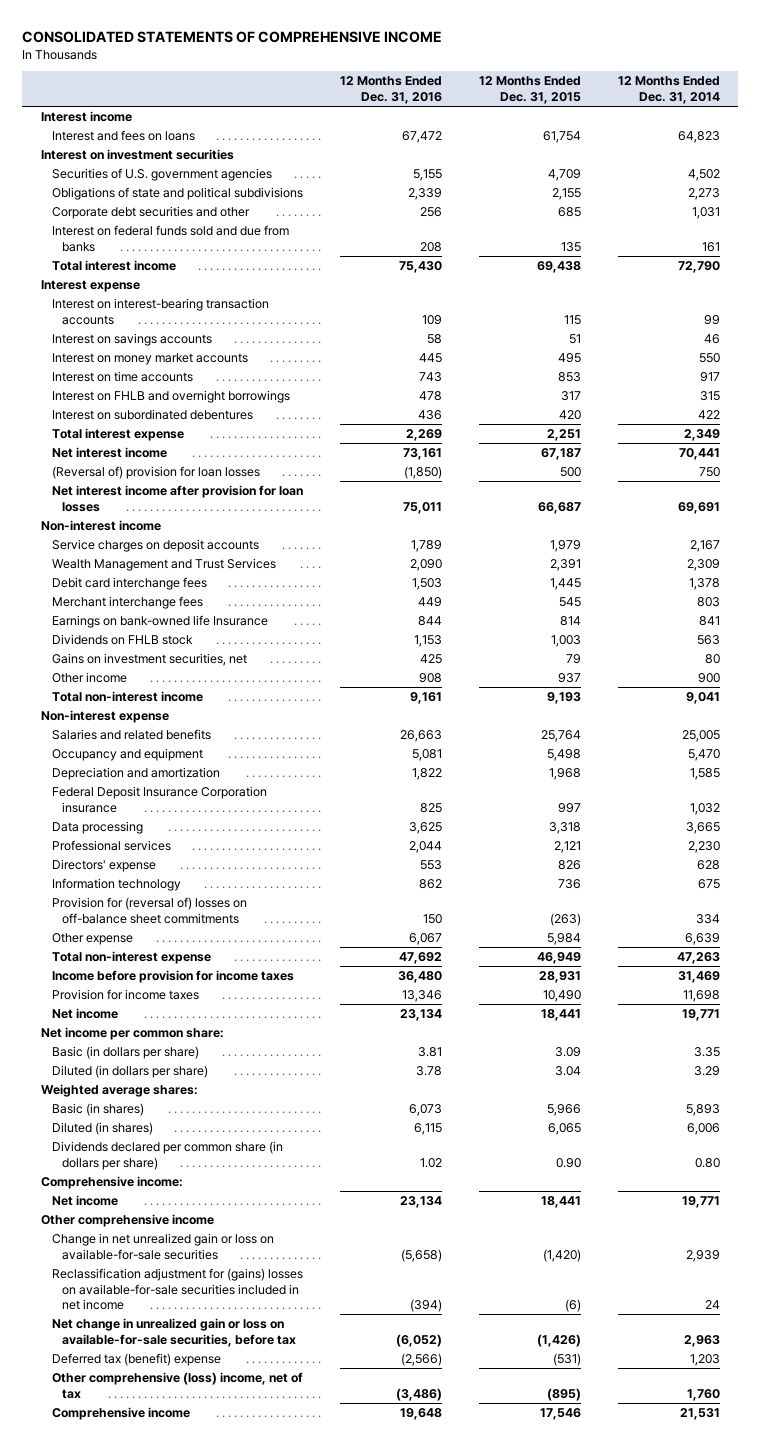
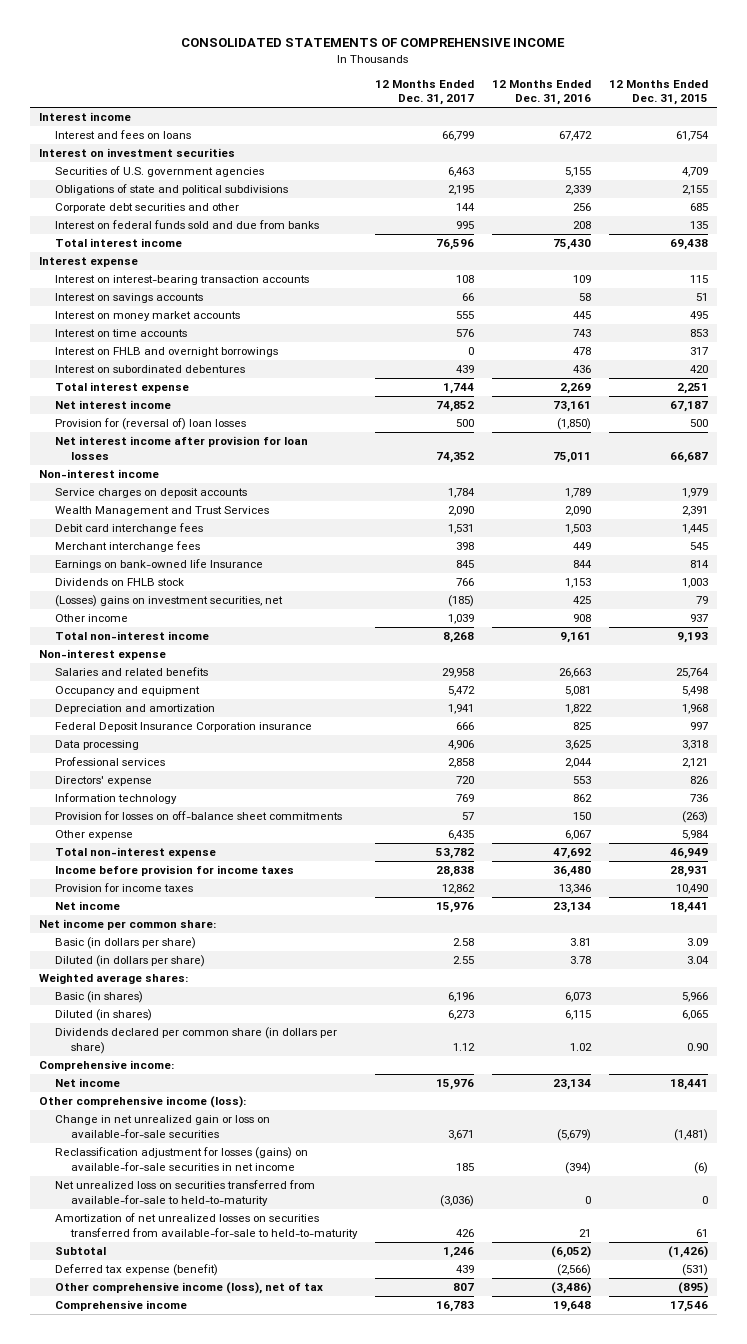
- | 12 Months Ended Dec. 31, 2016 | 12 Months Ended Dec. 31, 2015 | 12 Months Ended Dec. 31, 2014
+ | 12 Months Ended Dec. 31, 2017 | 12 Months Ended Dec. 31, 2016 | 12 Months Ended Dec. 31, 2015
- (Reversal of) provision for loan losses | (1,850) | 500 | 750
+ Provision for (reversal of) loan losses | 500 | (1,850) | 500
- Gains on investment securities, net | 425 | 79 | 80
+ (Losses) gains on investment securities, net | (185) | 425 | 79
- Provision for (reversal of) losses on off-balance sheet commitments | 150 | (263) | 334
+ Provision for losses on off-balance sheet commitments | 57 | 150 | (263)
- Other comprehensive income
- Change in net unrealized gain or loss on available-for-sale securities | (5,658) | (1,420) | 2,939
- Reclassification adjustment for (gains) losses on available-for-sale securities included in net income | (394) | (6) | 24
- Net change in unrealized gain or loss on available-for-sale securities, before tax | (6,052) | (1,426) | 2,963
- Deferred tax (benefit) expense | (2,566) | (531) | 1,203
- Other comprehensive (loss) income, net of tax | (3,486) | (895) | 1,760
+ Other comprehensive income (loss):
+ Change in net unrealized gain or loss on available-for-sale securities | 3,671 | (5,679) | (1,481)
+ Reclassification adjustment for losses (gains) on available-for-sale securities in net income | 185 | (394) | (6)
+ Net unrealized loss on securities transferred from available-for-sale to held-to-maturity | (3,036) | 0 | 0
+ Amortization of net unrealized losses on securities transferred from available-for-sale to held-to-maturity | 426 | 21 | 61
+ Subtotal | 1,246 | (6,052) | (1,426)
+ Deferred tax expense (benefit) | 439 | (2,566) | (531)
+ Other comprehensive income (loss), net of tax | 807 | (3,486) | (895)

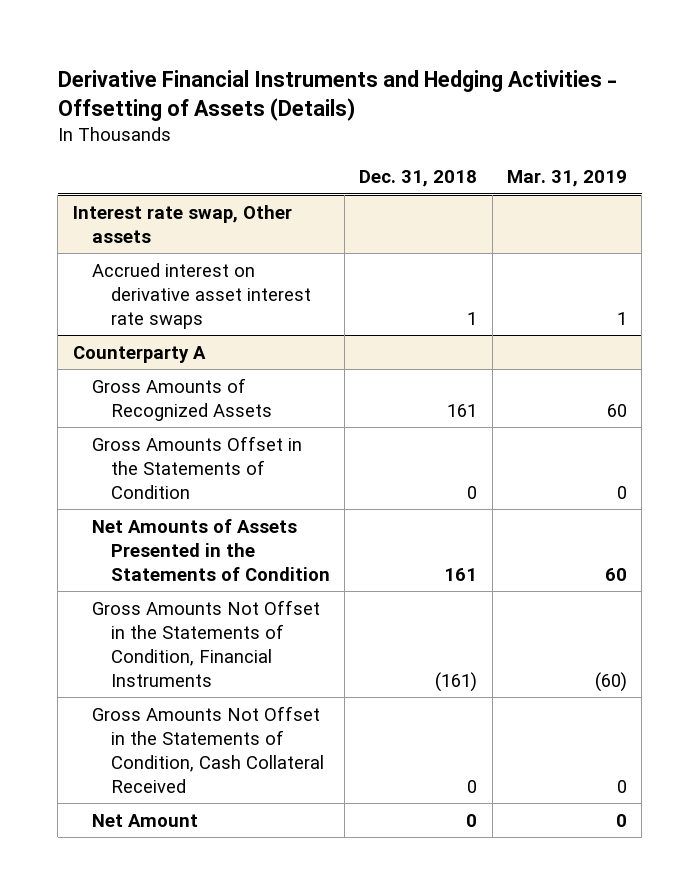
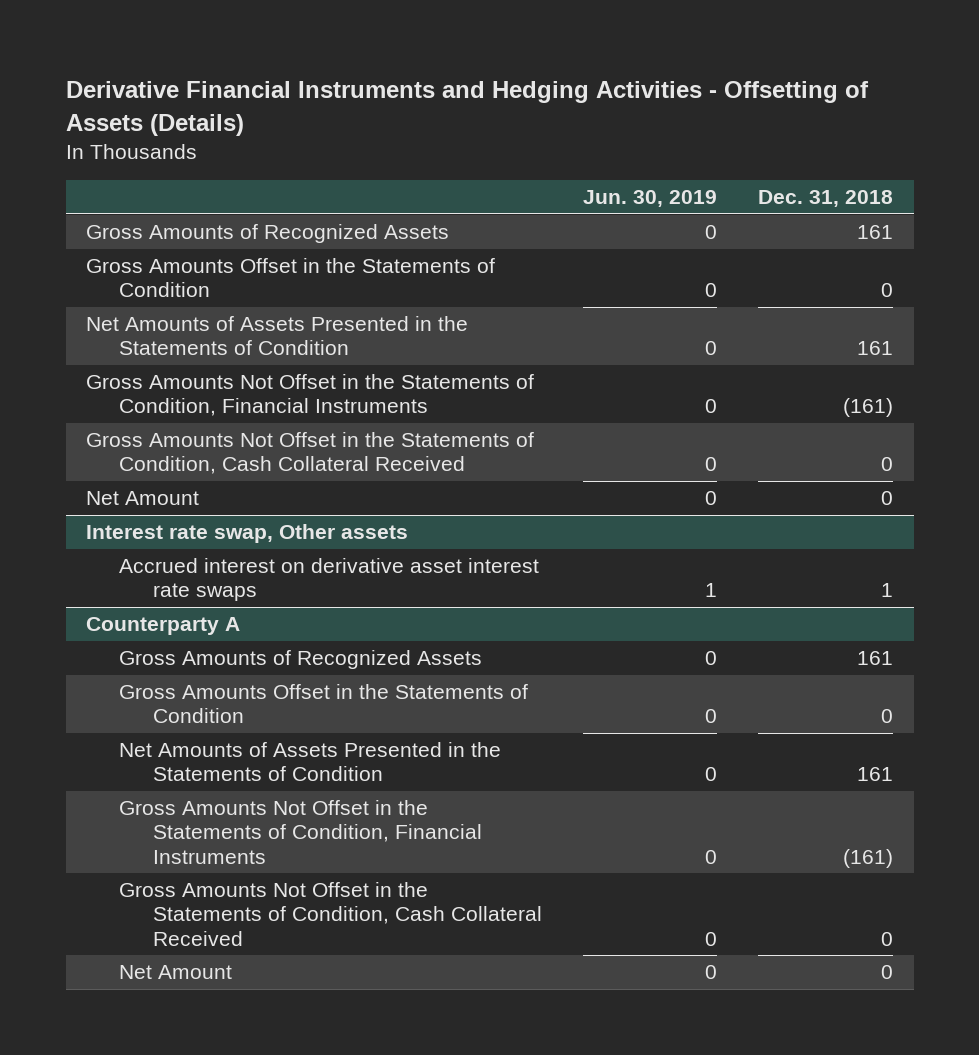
- | Dec. 31, 2018 | Mar. 31, 2019
+ | Jun. 30, 2019 | Dec. 31, 2018
+ Gross Amounts of Recognized Assets | 0 | 161
+ Gross Amounts Offset in the Statements of Condition | 0 | 0
+ Net Amounts of Assets Presented in the Statements of Condition | 0 | 161
+ Gross Amounts Not Offset in the Statements of Condition, Financial Instruments | 0 | (161)
+ Gross Amounts Not Offset in the Statements of Condition, Cash Collateral Received | 0 | 0
+ Net Amount | 0 | 0

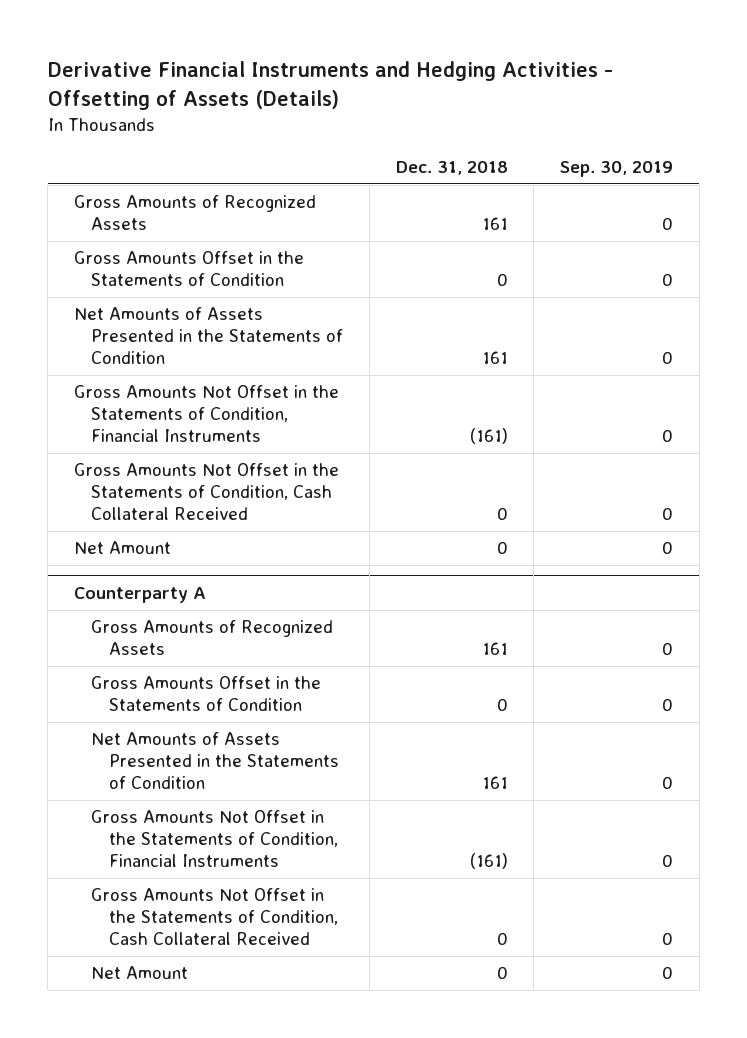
- | Jun. 30, 2019 | Dec. 31, 2018
+ | Dec. 31, 2018 | Sep. 30, 2019
- Interest rate swap, Other assets
- Accrued interest on derivative asset interest rate swaps | 1 | 1

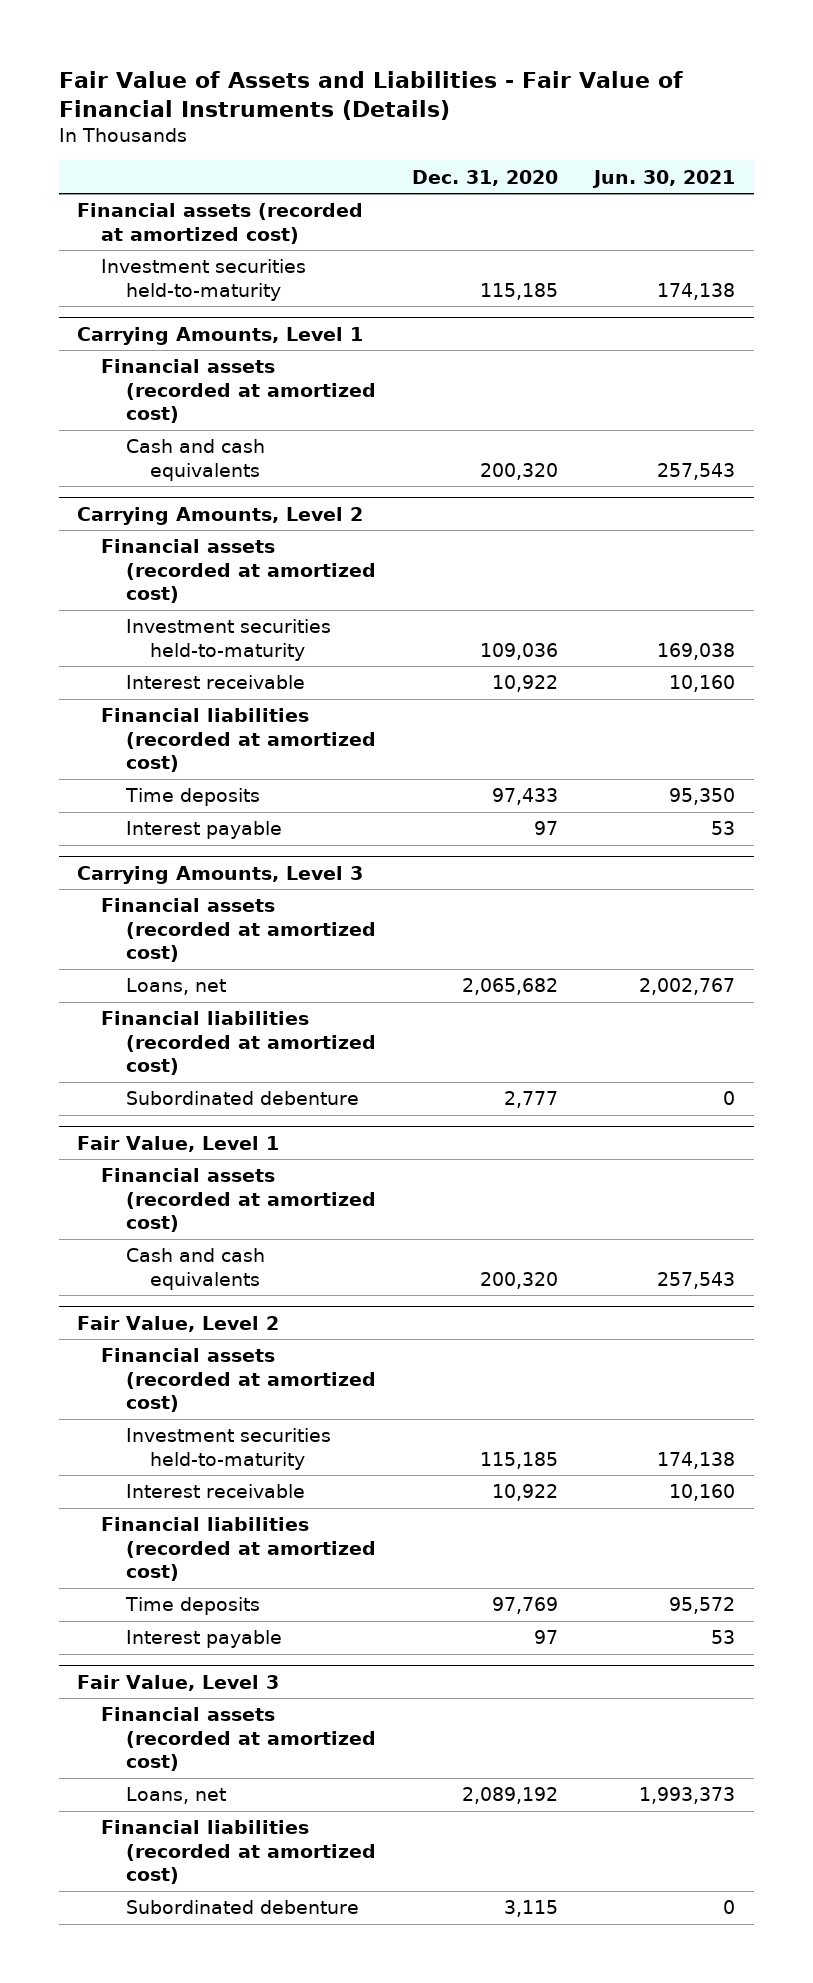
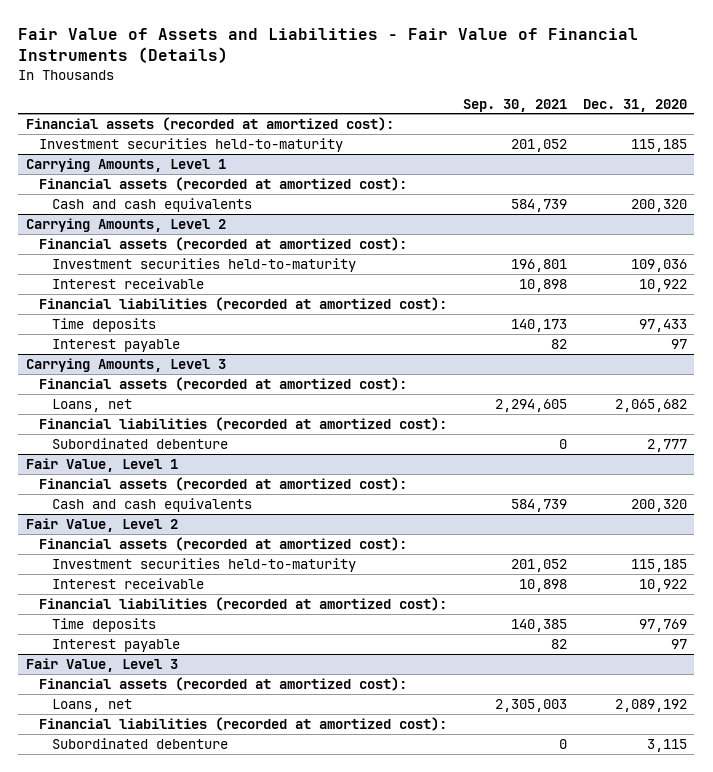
- | Dec. 31, 2020 | Jun. 30, 2021
+ | Sep. 30, 2021 | Dec. 31, 2020
- Financial assets (recorded at amortized cost)
+ Financial assets (recorded at amortized cost):
@ Carrying Amounts, Level 1
- Financial assets (recorded at amortized cost)
+ Financial assets (recorded at amortized cost):
@ Carrying Amounts, Level 2
- Financial assets (recorded at amortized cost)
+ Financial assets (recorded at amortized cost):
- Financial liabilities (recorded at amortized cost)
+ Financial liabilities (recorded at amortized cost):
@ Carrying Amounts, Level 3
- Financial assets (recorded at amortized cost)
+ Financial assets (recorded at amortized cost):
- Financial liabilities (recorded at amortized cost)
+ Financial liabilities (recorded at amortized cost):
@ Fair Value, Level 1
- Financial assets (recorded at amortized cost)
+ Financial assets (recorded at amortized cost):
@ Fair Value, Level 2
- Financial assets (recorded at amortized cost)
+ Financial assets (recorded at amortized cost):
- Financial liabilities (recorded at amortized cost)
+ Financial liabilities (recorded at amortized cost):
@ Fair Value, Level 3
- Financial assets (recorded at amortized cost)
+ Financial assets (recorded at amortized cost):
- Financial liabilities (recorded at amortized cost)
+ Financial liabilities (recorded at amortized cost):

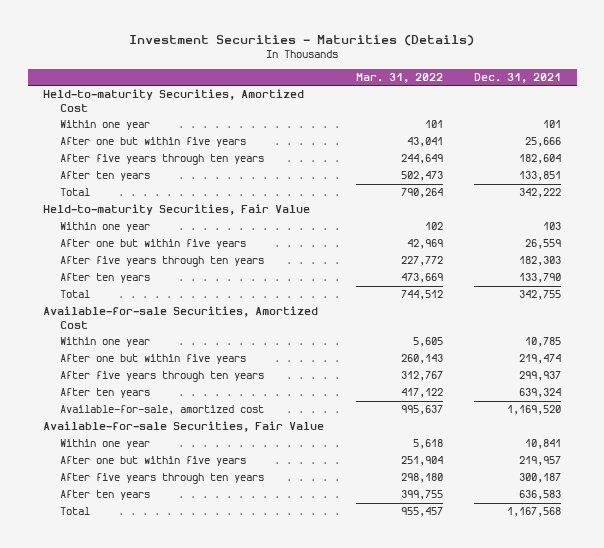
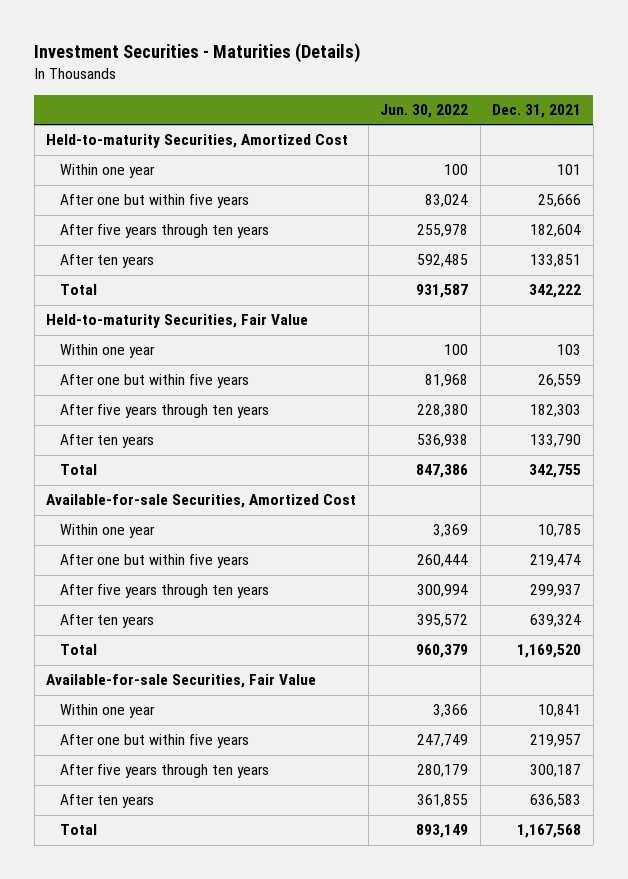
- | Mar. 31, 2022 | Dec. 31, 2021
+ | Jun. 30, 2022 | Dec. 31, 2021
- Available-for-sale, amortized cost | 995,637 | 1,169,520
+ Total | 960,379 | 1,169,520

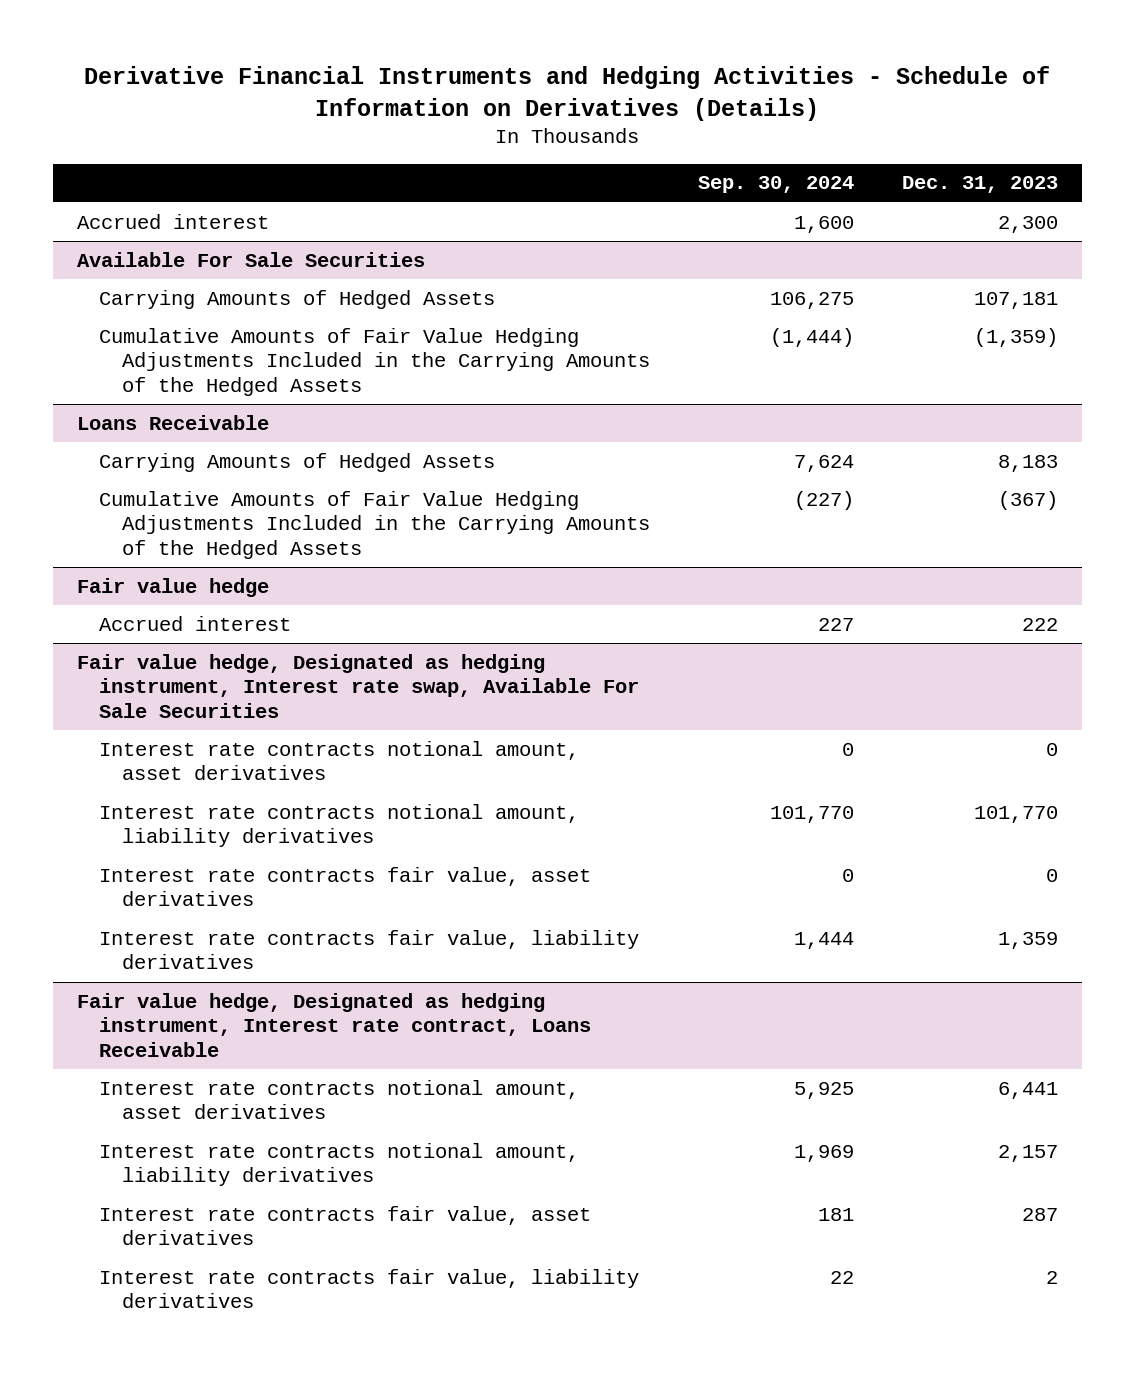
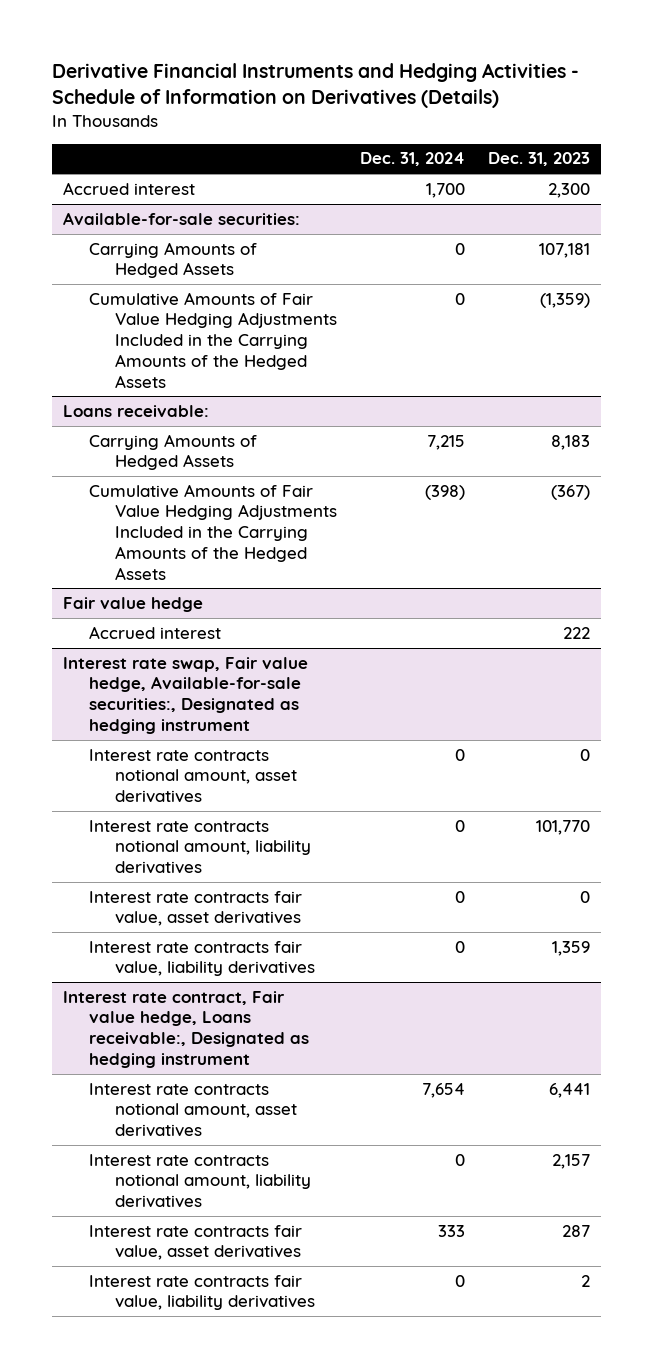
- | Sep. 30, 2024 | Dec. 31, 2023
+ | Dec. 31, 2024 | Dec. 31, 2023
- Available For Sale Securities
+ Available-for-sale securities:
- Loans Receivable
+ Loans receivable:
- Fair value hedge, Designated as hedging instrument, Interest rate swap, Available For Sale Securities
+ Interest rate swap, Fair value hedge, Available-for-sale securities:, Designated as hedging instrument
- Fair value hedge, Designated as hedging instrument, Interest rate contract, Loans Receivable
+ Interest rate contract, Fair value hedge, Loans receivable:, Designated as hedging instrument

